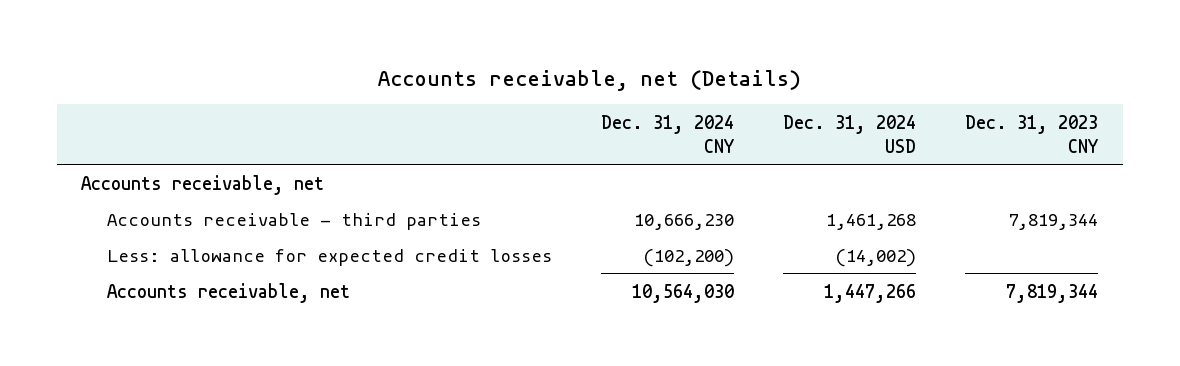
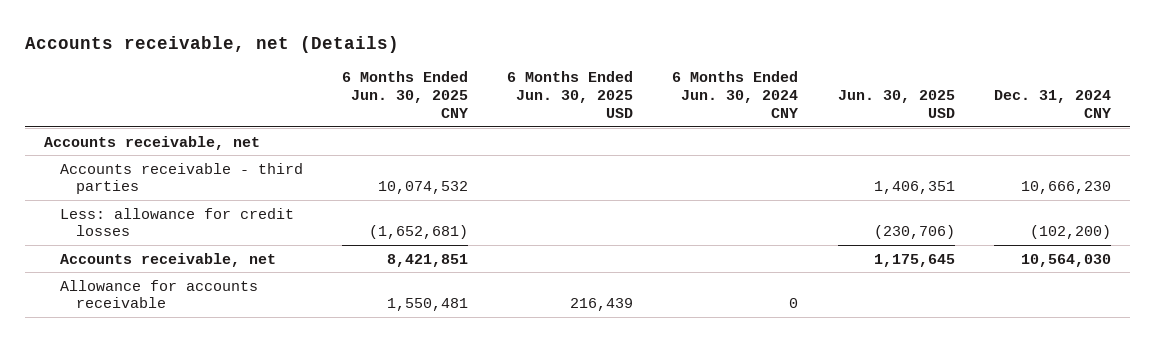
- | Dec. 31, 2024 CNY | Dec. 31, 2024 USD | Dec. 31, 2023 CNY
+ | 6 Months Ended Jun. 30, 2025 CNY | 6 Months Ended Jun. 30, 2025 USD | 6 Months Ended Jun. 30, 2024 CNY | Jun. 30, 2025 USD | Dec. 31, 2024 CNY
- Less: allowance for expected credit losses | (102,200) | (14,002) |
+ Less: allowance for credit losses | (1,652,681) | | | (230,706) | (102,200)
+ Allowance for accounts receivable | 1,550,481 | 216,439 | 0 | |

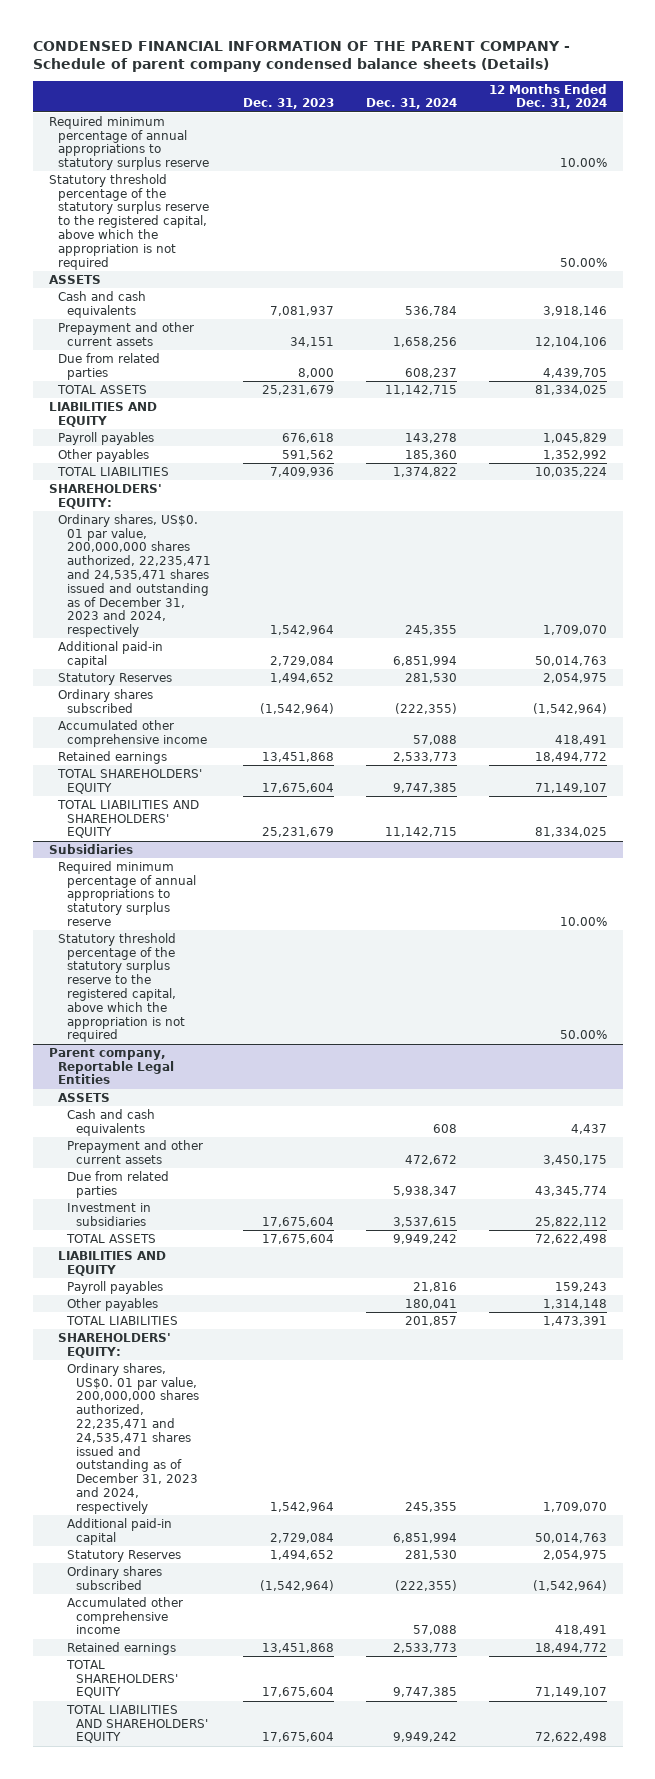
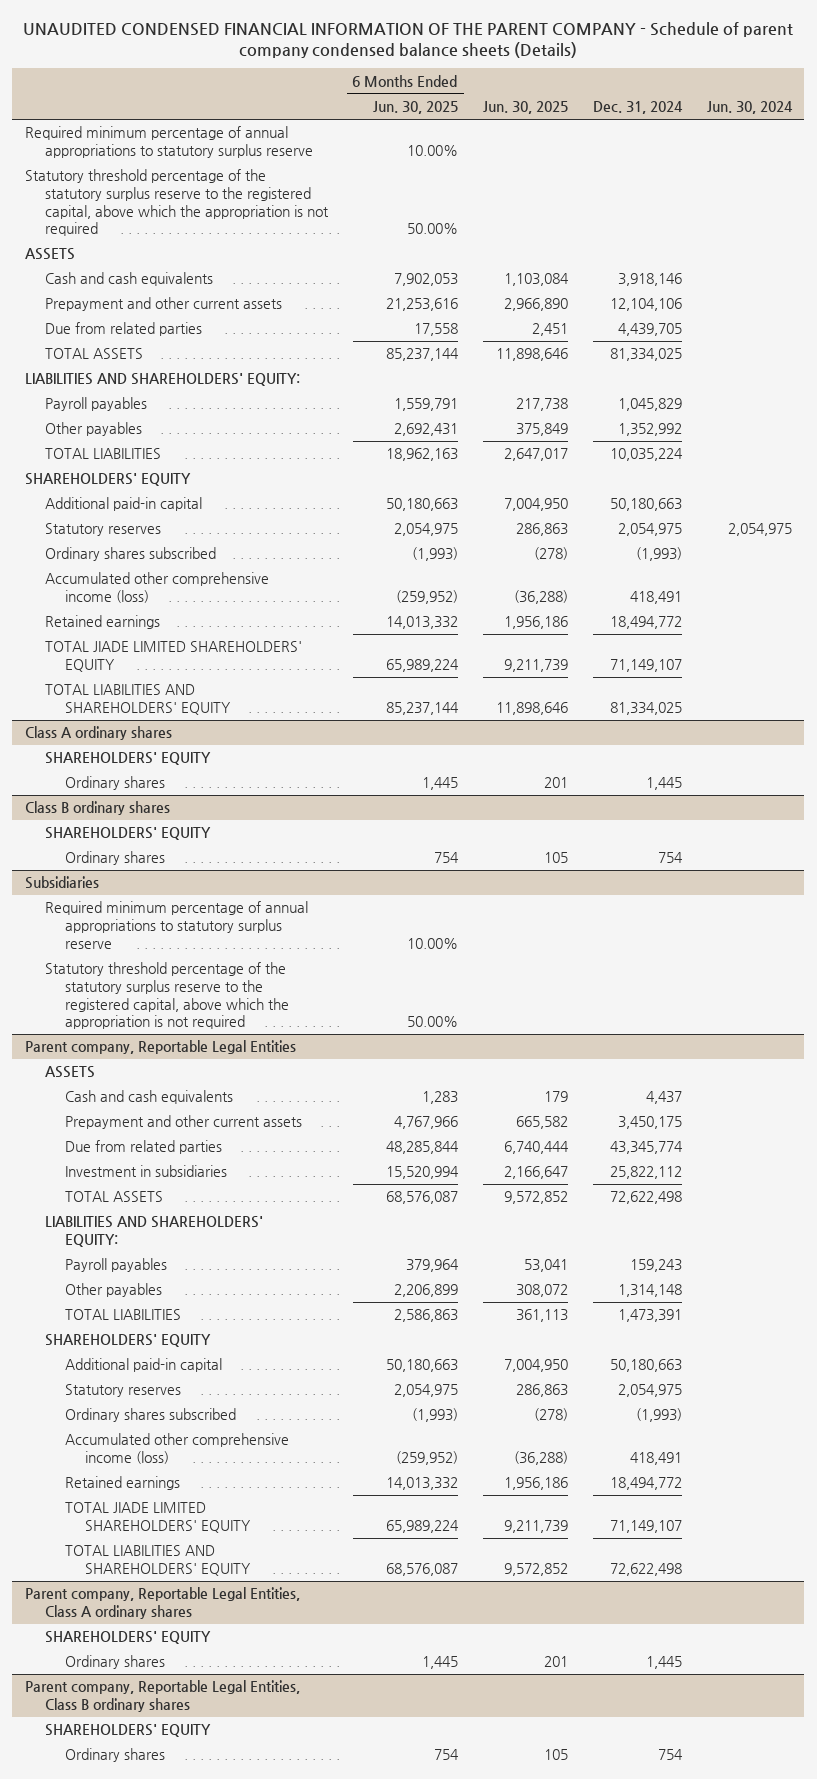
- CONDENSED FINANCIAL INFORMATION OF THE PARENT COMPANY - Schedule of parent company condensed balance sheets (Details)
+ UNAUDITED CONDENSED FINANCIAL INFORMATION OF THE PARENT COMPANY - Schedule of parent company condensed balance sheets (Details)
- | Dec. 31, 2023 | Dec. 31, 2024 | 12 Months Ended Dec. 31, 2024
+ | 6 Months Ended Jun. 30, 2025 | Jun. 30, 2025 | Dec. 31, 2024 | Jun. 30, 2024
- Cash and cash equivalents | 7,081,937 | 536,784 | 3,918,146
- Prepayment and other current assets | 34,151 | 1,658,256 | 12,104,106
- Due from related parties | 8,000 | 608,237 | 4,439,705
- TOTAL ASSETS | 25,231,679 | 11,142,715 | 81,334,025
- LIABILITIES AND EQUITY
- Payroll payables | 676,618 | 143,278 | 1,045,829
- Other payables | 591,562 | 185,360 | 1,352,992
- TOTAL LIABILITIES | 7,409,936 | 1,374,822 | 10,035,224
- SHAREHOLDERS' EQUITY:
- Ordinary shares, US$0. 01 par value, 200,000,000 shares authorized, 22,235,471 and 24,535,471 shares issued and outstanding as of December 31, 2023 and 2024, respectively | 1,542,964 | 245,355 | 1,709,070
- Additional paid-in capital | 2,729,084 | 6,851,994 | 50,014,763
- Statutory Reserves | 1,494,652 | 281,530 | 2,054,975
- Ordinary shares subscribed | (1,542,964) | (222,355) | (1,542,964)
- Accumulated other comprehensive income | | 57,088 | 418,491
- Retained earnings | 13,451,868 | 2,533,773 | 18,494,772
- TOTAL SHAREHOLDERS' EQUITY | 17,675,604 | 9,747,385 | 71,149,107
- TOTAL LIABILITIES AND SHAREHOLDERS' EQUITY | 25,231,679 | 11,142,715 | 81,334,025
+ Cash and cash equivalents | 7,902,053 | 1,103,084 | 3,918,146 |
+ Prepayment and other current assets | 21,253,616 | 2,966,890 | 12,104,106 |
+ Due from related parties | 17,558 | 2,451 | 4,439,705 |
+ TOTAL ASSETS | 85,237,144 | 11,898,646 | 81,334,025 |
+ LIABILITIES AND SHAREHOLDERS' EQUITY:
+ Payroll payables | 1,559,791 | 217,738 | 1,045,829 |
+ Other payables | 2,692,431 | 375,849 | 1,352,992 |
+ TOTAL LIABILITIES | 18,962,163 | 2,647,017 | 10,035,224 |
+ SHAREHOLDERS' EQUITY
+ Additional paid-in capital | 50,180,663 | 7,004,950 | 50,180,663 |
+ Statutory reserves | 2,054,975 | 286,863 | 2,054,975 | 2,054,975
+ Ordinary shares subscribed | (1,993) | (278) | (1,993) |
+ Accumulated other comprehensive income (loss) | (259,952) | (36,288) | 418,491 |
+ Retained earnings | 14,013,332 | 1,956,186 | 18,494,772 |
+ TOTAL JIADE LIMITED SHAREHOLDERS' EQUITY | 65,989,224 | 9,211,739 | 71,149,107 |
+ TOTAL LIABILITIES AND SHAREHOLDERS' EQUITY | 85,237,144 | 11,898,646 | 81,334,025 |
+ Class A ordinary shares
+ SHAREHOLDERS' EQUITY
+ Ordinary shares | 1,445 | 201 | 1,445 |
+ Class B ordinary shares
+ SHAREHOLDERS' EQUITY
+ Ordinary shares | 754 | 105 | 754 |
@ Parent company, Reportable Legal Entities
- Cash and cash equivalents | | 608 | 4,437
- Prepayment and other current assets | | 472,672 | 3,450,175
- Due from related parties | | 5,938,347 | 43,345,774
- Investment in subsidiaries | 17,675,604 | 3,537,615 | 25,822,112
- TOTAL ASSETS | 17,675,604 | 9,949,242 | 72,622,498
- LIABILITIES AND EQUITY
- Payroll payables | | 21,816 | 159,243
- Other payables | | 180,041 | 1,314,148
- TOTAL LIABILITIES | | 201,857 | 1,473,391
- SHAREHOLDERS' EQUITY:
- Ordinary shares, US$0. 01 par value, 200,000,000 shares authorized, 22,235,471 and 24,535,471 shares issued and outstanding as of December 31, 2023 and 2024, respectively | 1,542,964 | 245,355 | 1,709,070
- Additional paid-in capital | 2,729,084 | 6,851,994 | 50,014,763
- Statutory Reserves | 1,494,652 | 281,530 | 2,054,975
- Ordinary shares subscribed | (1,542,964) | (222,355) | (1,542,964)
- Accumulated other comprehensive income | | 57,088 | 418,491
- Retained earnings | 13,451,868 | 2,533,773 | 18,494,772
- TOTAL SHAREHOLDERS' EQUITY | 17,675,604 | 9,747,385 | 71,149,107
- TOTAL LIABILITIES AND SHAREHOLDERS' EQUITY | 17,675,604 | 9,949,242 | 72,622,498
+ Cash and cash equivalents | 1,283 | 179 | 4,437 |
+ Prepayment and other current assets | 4,767,966 | 665,582 | 3,450,175 |
+ Due from related parties | 48,285,844 | 6,740,444 | 43,345,774 |
+ Investment in subsidiaries | 15,520,994 | 2,166,647 | 25,822,112 |
+ TOTAL ASSETS | 68,576,087 | 9,572,852 | 72,622,498 |
+ LIABILITIES AND SHAREHOLDERS' EQUITY:
+ Payroll payables | 379,964 | 53,041 | 159,243 |
+ Other payables | 2,206,899 | 308,072 | 1,314,148 |
+ TOTAL LIABILITIES | 2,586,863 | 361,113 | 1,473,391 |
+ SHAREHOLDERS' EQUITY
+ Additional paid-in capital | 50,180,663 | 7,004,950 | 50,180,663 |
+ Statutory reserves | 2,054,975 | 286,863 | 2,054,975 |
+ Ordinary shares subscribed | (1,993) | (278) | (1,993) |
+ Accumulated other comprehensive income (loss) | (259,952) | (36,288) | 418,491 |
+ Retained earnings | 14,013,332 | 1,956,186 | 18,494,772 |
+ TOTAL JIADE LIMITED SHAREHOLDERS' EQUITY | 65,989,224 | 9,211,739 | 71,149,107 |
+ TOTAL LIABILITIES AND SHAREHOLDERS' EQUITY | 68,576,087 | 9,572,852 | 72,622,498 |
+ Parent company, Reportable Legal Entities, Class A ordinary shares
+ SHAREHOLDERS' EQUITY
+ Ordinary shares | 1,445 | 201 | 1,445 |
+ Parent company, Reportable Legal Entities, Class B ordinary shares
+ SHAREHOLDERS' EQUITY
+ Ordinary shares | 754 | 105 | 754 |

